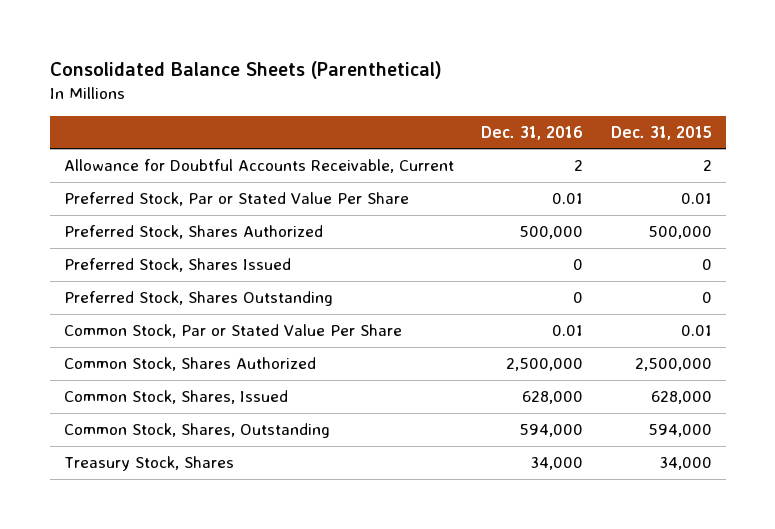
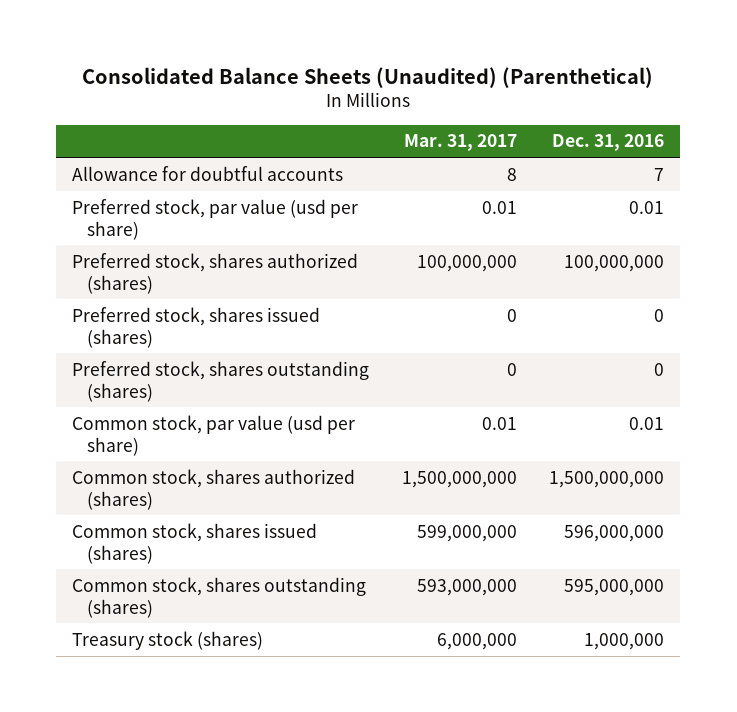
- Consolidated Balance Sheets (Parenthetical)
+ Consolidated Balance Sheets (Unaudited) (Parenthetical)
- | Dec. 31, 2016 | Dec. 31, 2015
+ | Mar. 31, 2017 | Dec. 31, 2016
- Allowance for Doubtful Accounts Receivable, Current | 2 | 2
- Preferred Stock, Par or Stated Value Per Share | 0.01 | 0.01
- Preferred Stock, Shares Authorized | 500,000 | 500,000
- Preferred Stock, Shares Issued | 0 | 0
- Preferred Stock, Shares Outstanding | 0 | 0
- Common Stock, Par or Stated Value Per Share | 0.01 | 0.01
- Common Stock, Shares Authorized | 2,500,000 | 2,500,000
- Common Stock, Shares, Issued | 628,000 | 628,000
- Common Stock, Shares, Outstanding | 594,000 | 594,000
- Treasury Stock, Shares | 34,000 | 34,000
+ Allowance for doubtful accounts | 8 | 7
+ Preferred stock, par value (usd per share) | 0.01 | 0.01
+ Preferred stock, shares authorized (shares) | 100,000,000 | 100,000,000
+ Preferred stock, shares issued (shares) | 0 | 0
+ Preferred stock, shares outstanding (shares) | 0 | 0
+ Common stock, par value (usd per share) | 0.01 | 0.01
+ Common stock, shares authorized (shares) | 1,500,000,000 | 1,500,000,000
+ Common stock, shares issued (shares) | 599,000,000 | 596,000,000
+ Common stock, shares outstanding (shares) | 593,000,000 | 595,000,000
+ Treasury stock (shares) | 6,000,000 | 1,000,000

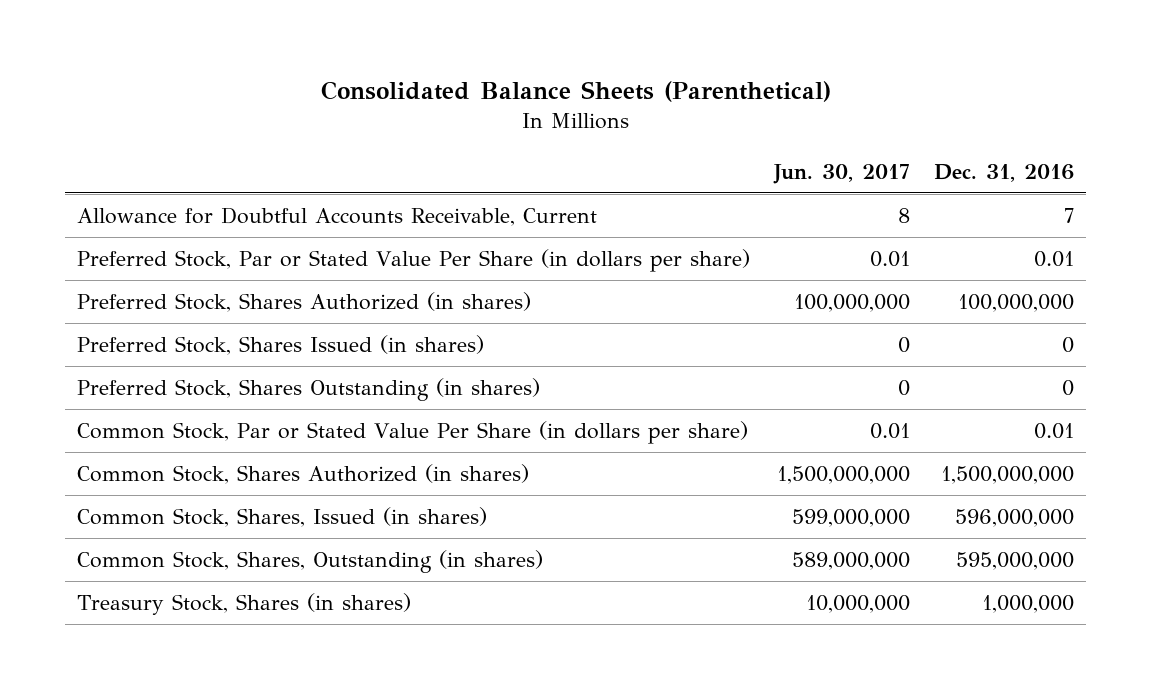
- Consolidated Balance Sheets (Unaudited) (Parenthetical)
+ Consolidated Balance Sheets (Parenthetical)
- | Mar. 31, 2017 | Dec. 31, 2016
+ | Jun. 30, 2017 | Dec. 31, 2016
- Allowance for doubtful accounts | 8 | 7
- Preferred stock, par value (usd per share) | 0.01 | 0.01
- Preferred stock, shares authorized (shares) | 100,000,000 | 100,000,000
- Preferred stock, shares issued (shares) | 0 | 0
- Preferred stock, shares outstanding (shares) | 0 | 0
- Common stock, par value (usd per share) | 0.01 | 0.01
- Common stock, shares authorized (shares) | 1,500,000,000 | 1,500,000,000
- Common stock, shares issued (shares) | 599,000,000 | 596,000,000
- Common stock, shares outstanding (shares) | 593,000,000 | 595,000,000
- Treasury stock (shares) | 6,000,000 | 1,000,000
+ Allowance for Doubtful Accounts Receivable, Current | 8 | 7
+ Preferred Stock, Par or Stated Value Per Share (in dollars per share) | 0.01 | 0.01
+ Preferred Stock, Shares Authorized (in shares) | 100,000,000 | 100,000,000
+ Preferred Stock, Shares Issued (in shares) | 0 | 0
+ Preferred Stock, Shares Outstanding (in shares) | 0 | 0
+ Common Stock, Par or Stated Value Per Share (in dollars per share) | 0.01 | 0.01
+ Common Stock, Shares Authorized (in shares) | 1,500,000,000 | 1,500,000,000
+ Common Stock, Shares, Issued (in shares) | 599,000,000 | 596,000,000
+ Common Stock, Shares, Outstanding (in shares) | 589,000,000 | 595,000,000
+ Treasury Stock, Shares (in shares) | 10,000,000 | 1,000,000

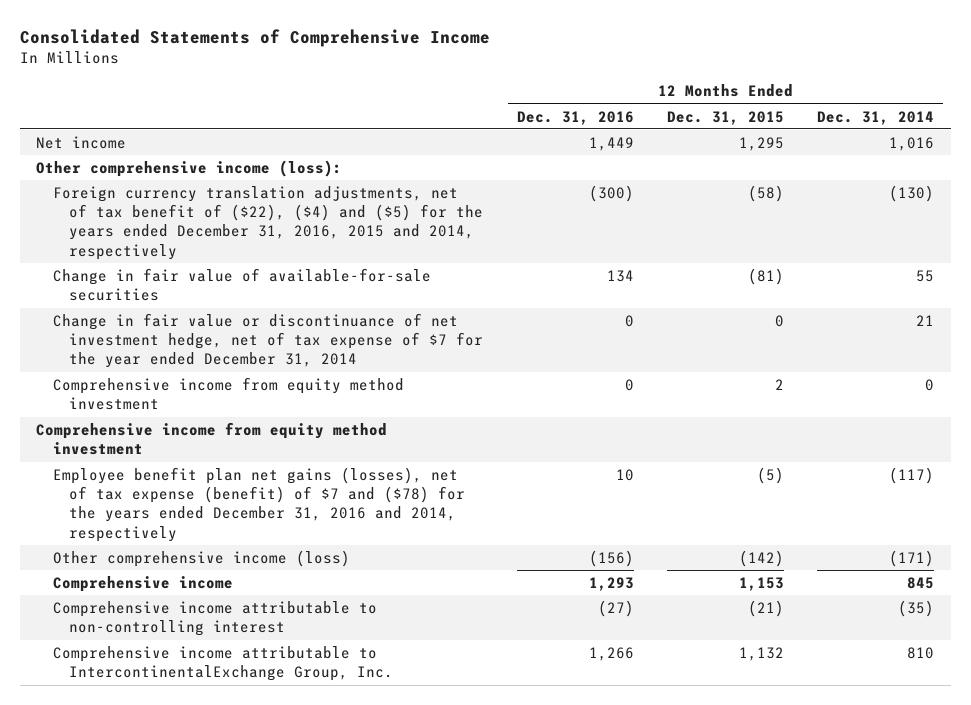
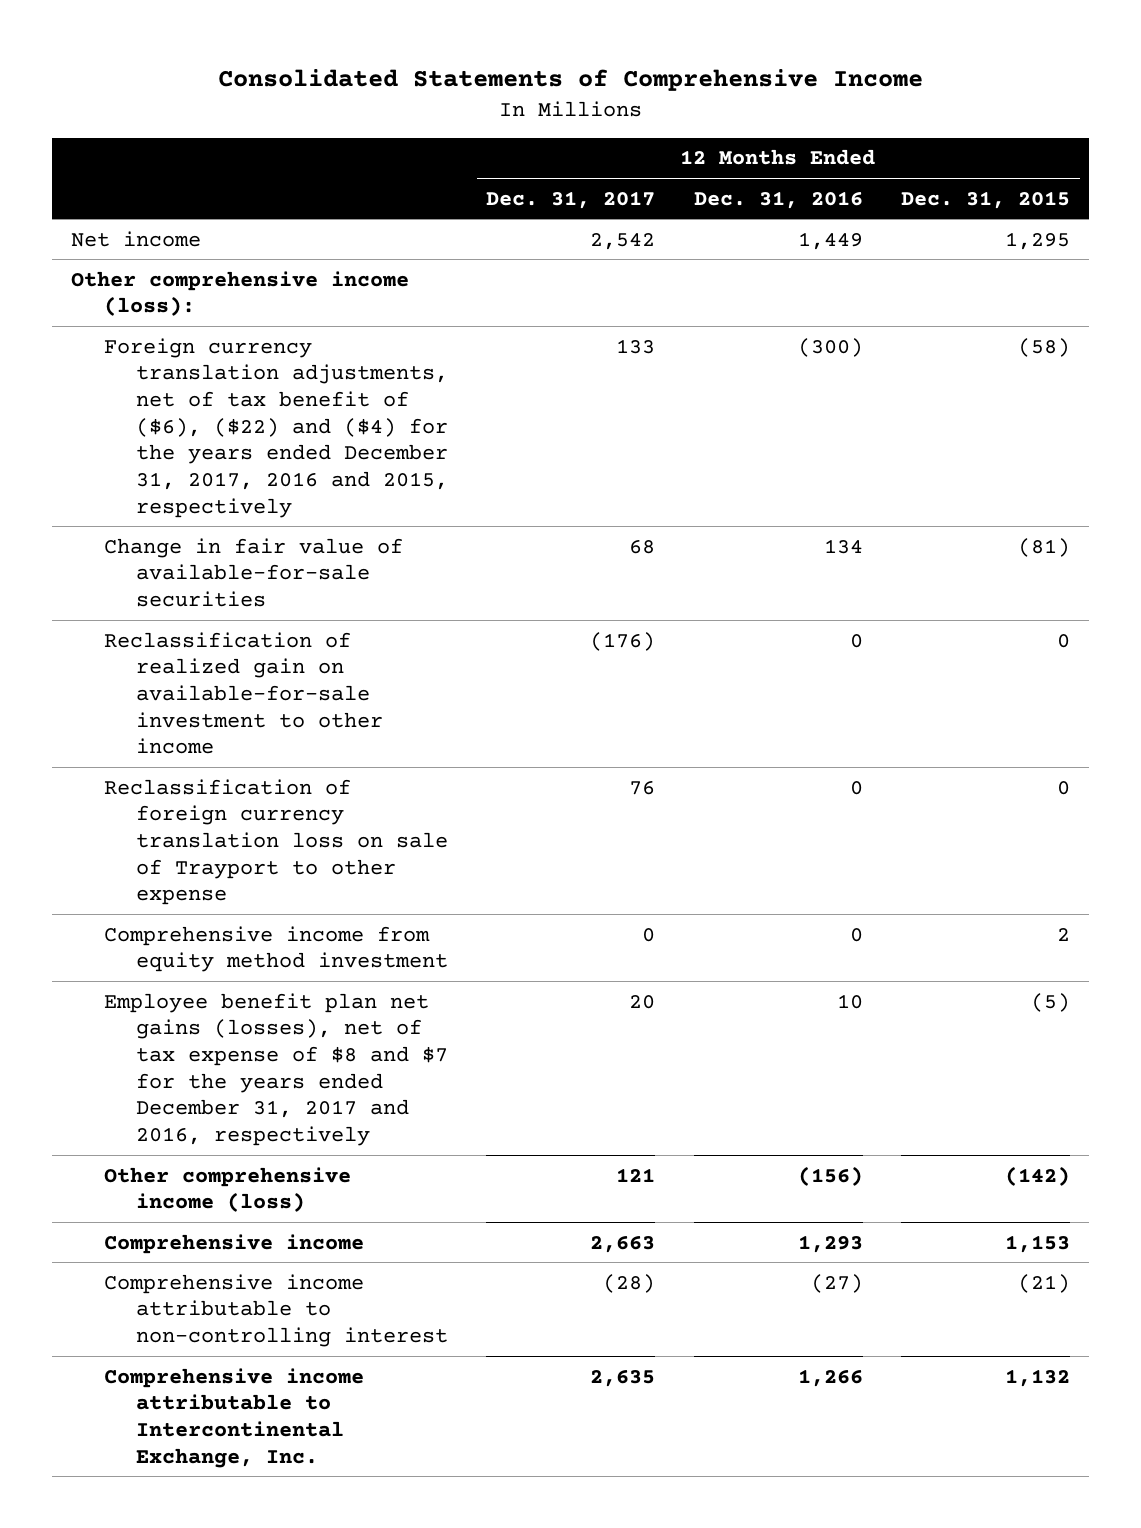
- | 12 Months Ended Dec. 31, 2016 | 12 Months Ended Dec. 31, 2015 | 12 Months Ended Dec. 31, 2014
+ | 12 Months Ended Dec. 31, 2017 | 12 Months Ended Dec. 31, 2016 | 12 Months Ended Dec. 31, 2015
- Foreign currency translation adjustments, net of tax benefit of ($22), ($4) and ($5) for the years ended December 31, 2016, 2015 and 2014, respectively | (300) | (58) | (130)
+ Foreign currency translation adjustments, net of tax benefit of ($6), ($22) and ($4) for the years ended December 31, 2017, 2016 and 2015, respectively | 133 | (300) | (58)
- Change in fair value or discontinuance of net investment hedge, net of tax expense of $7 for the year ended December 31, 2014 | 0 | 0 | 21
+ Reclassification of realized gain on available-for-sale investment to other income | (176) | 0 | 0
+ Reclassification of foreign currency translation loss on sale of Trayport to other expense | 76 | 0 | 0
- Comprehensive income from equity method investment
- Employee benefit plan net gains (losses), net of tax expense (benefit) of $7 and ($78) for the years ended December 31, 2016 and 2014, respectively | 10 | (5) | (117)
+ Employee benefit plan net gains (losses), net of tax expense of $8 and $7 for the years ended December 31, 2017 and 2016, respectively | 20 | 10 | (5)
- Comprehensive income attributable to IntercontinentalExchange Group, Inc. | 1,266 | 1,132 | 810
+ Comprehensive income attributable to Intercontinental Exchange, Inc. | 2,635 | 1,266 | 1,132

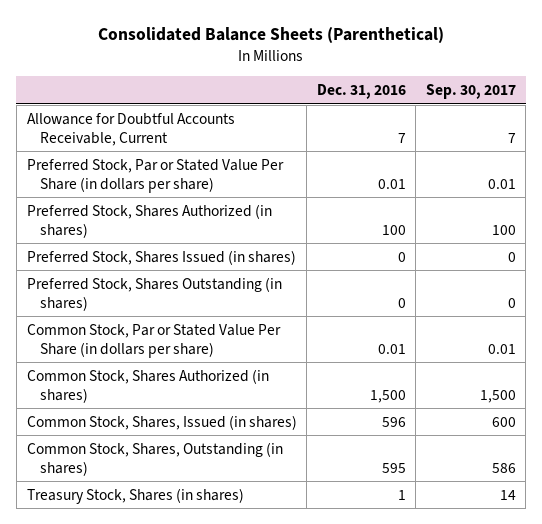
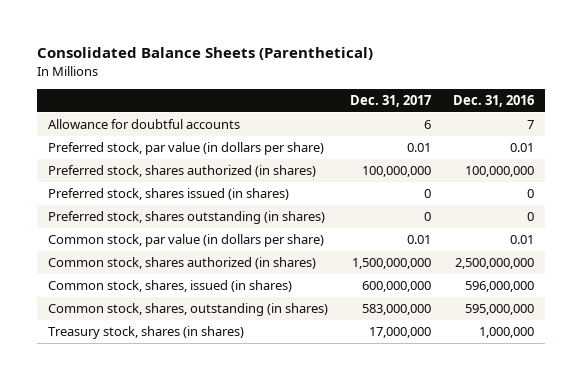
- | Dec. 31, 2016 | Sep. 30, 2017
+ | Dec. 31, 2017 | Dec. 31, 2016
- Allowance for Doubtful Accounts Receivable, Current | 7 | 7
- Preferred Stock, Par or Stated Value Per Share (in dollars per share) | 0.01 | 0.01
- Preferred Stock, Shares Authorized (in shares) | 100 | 100
- Preferred Stock, Shares Issued (in shares) | 0 | 0
- Preferred Stock, Shares Outstanding (in shares) | 0 | 0
- Common Stock, Par or Stated Value Per Share (in dollars per share) | 0.01 | 0.01
- Common Stock, Shares Authorized (in shares) | 1,500 | 1,500
- Common Stock, Shares, Issued (in shares) | 596 | 600
- Common Stock, Shares, Outstanding (in shares) | 595 | 586
- Treasury Stock, Shares (in shares) | 1 | 14
+ Allowance for doubtful accounts | 6 | 7
+ Preferred stock, par value (in dollars per share) | 0.01 | 0.01
+ Preferred stock, shares authorized (in shares) | 100,000,000 | 100,000,000
+ Preferred stock, shares issued (in shares) | 0 | 0
+ Preferred stock, shares outstanding (in shares) | 0 | 0
+ Common stock, par value (in dollars per share) | 0.01 | 0.01
+ Common stock, shares authorized (in shares) | 1,500,000,000 | 2,500,000,000
+ Common stock, shares, issued (in shares) | 600,000,000 | 596,000,000
+ Common stock, shares, outstanding (in shares) | 583,000,000 | 595,000,000
+ Treasury stock, shares (in shares) | 17,000,000 | 1,000,000

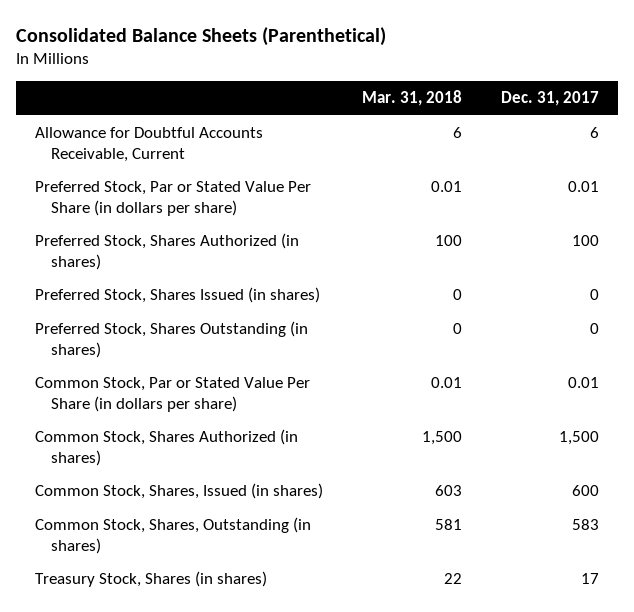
- | Dec. 31, 2017 | Dec. 31, 2016
+ | Mar. 31, 2018 | Dec. 31, 2017
- Allowance for doubtful accounts | 6 | 7
- Preferred stock, par value (in dollars per share) | 0.01 | 0.01
- Preferred stock, shares authorized (in shares) | 100,000,000 | 100,000,000
- Preferred stock, shares issued (in shares) | 0 | 0
- Preferred stock, shares outstanding (in shares) | 0 | 0
- Common stock, par value (in dollars per share) | 0.01 | 0.01
- Common stock, shares authorized (in shares) | 1,500,000,000 | 2,500,000,000
- Common stock, shares, issued (in shares) | 600,000,000 | 596,000,000
- Common stock, shares, outstanding (in shares) | 583,000,000 | 595,000,000
- Treasury stock, shares (in shares) | 17,000,000 | 1,000,000
+ Allowance for Doubtful Accounts Receivable, Current | 6 | 6
+ Preferred Stock, Par or Stated Value Per Share (in dollars per share) | 0.01 | 0.01
+ Preferred Stock, Shares Authorized (in shares) | 100 | 100
+ Preferred Stock, Shares Issued (in shares) | 0 | 0
+ Preferred Stock, Shares Outstanding (in shares) | 0 | 0
+ Common Stock, Par or Stated Value Per Share (in dollars per share) | 0.01 | 0.01
+ Common Stock, Shares Authorized (in shares) | 1,500 | 1,500
+ Common Stock, Shares, Issued (in shares) | 603 | 600
+ Common Stock, Shares, Outstanding (in shares) | 581 | 583
+ Treasury Stock, Shares (in shares) | 22 | 17

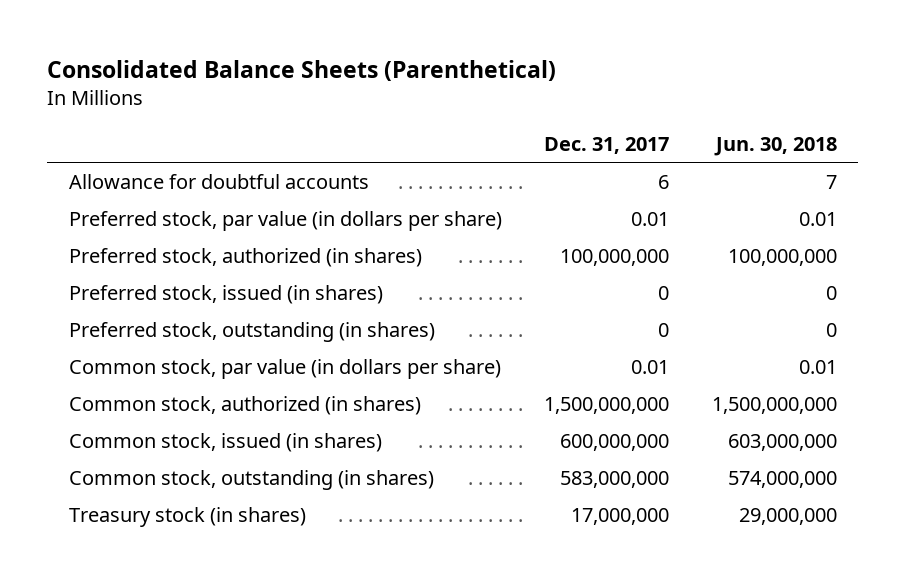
- | Mar. 31, 2018 | Dec. 31, 2017
+ | Dec. 31, 2017 | Jun. 30, 2018
- Allowance for Doubtful Accounts Receivable, Current | 6 | 6
- Preferred Stock, Par or Stated Value Per Share (in dollars per share) | 0.01 | 0.01
- Preferred Stock, Shares Authorized (in shares) | 100 | 100
- Preferred Stock, Shares Issued (in shares) | 0 | 0
- Preferred Stock, Shares Outstanding (in shares) | 0 | 0
- Common Stock, Par or Stated Value Per Share (in dollars per share) | 0.01 | 0.01
- Common Stock, Shares Authorized (in shares) | 1,500 | 1,500
- Common Stock, Shares, Issued (in shares) | 603 | 600
- Common Stock, Shares, Outstanding (in shares) | 581 | 583
- Treasury Stock, Shares (in shares) | 22 | 17
+ Allowance for doubtful accounts | 6 | 7
+ Preferred stock, par value (in dollars per share) | 0.01 | 0.01
+ Preferred stock, authorized (in shares) | 100,000,000 | 100,000,000
+ Preferred stock, issued (in shares) | 0 | 0
+ Preferred stock, outstanding (in shares) | 0 | 0
+ Common stock, par value (in dollars per share) | 0.01 | 0.01
+ Common stock, authorized (in shares) | 1,500,000,000 | 1,500,000,000
+ Common stock, issued (in shares) | 600,000,000 | 603,000,000
+ Common stock, outstanding (in shares) | 583,000,000 | 574,000,000
+ Treasury stock (in shares) | 17,000,000 | 29,000,000

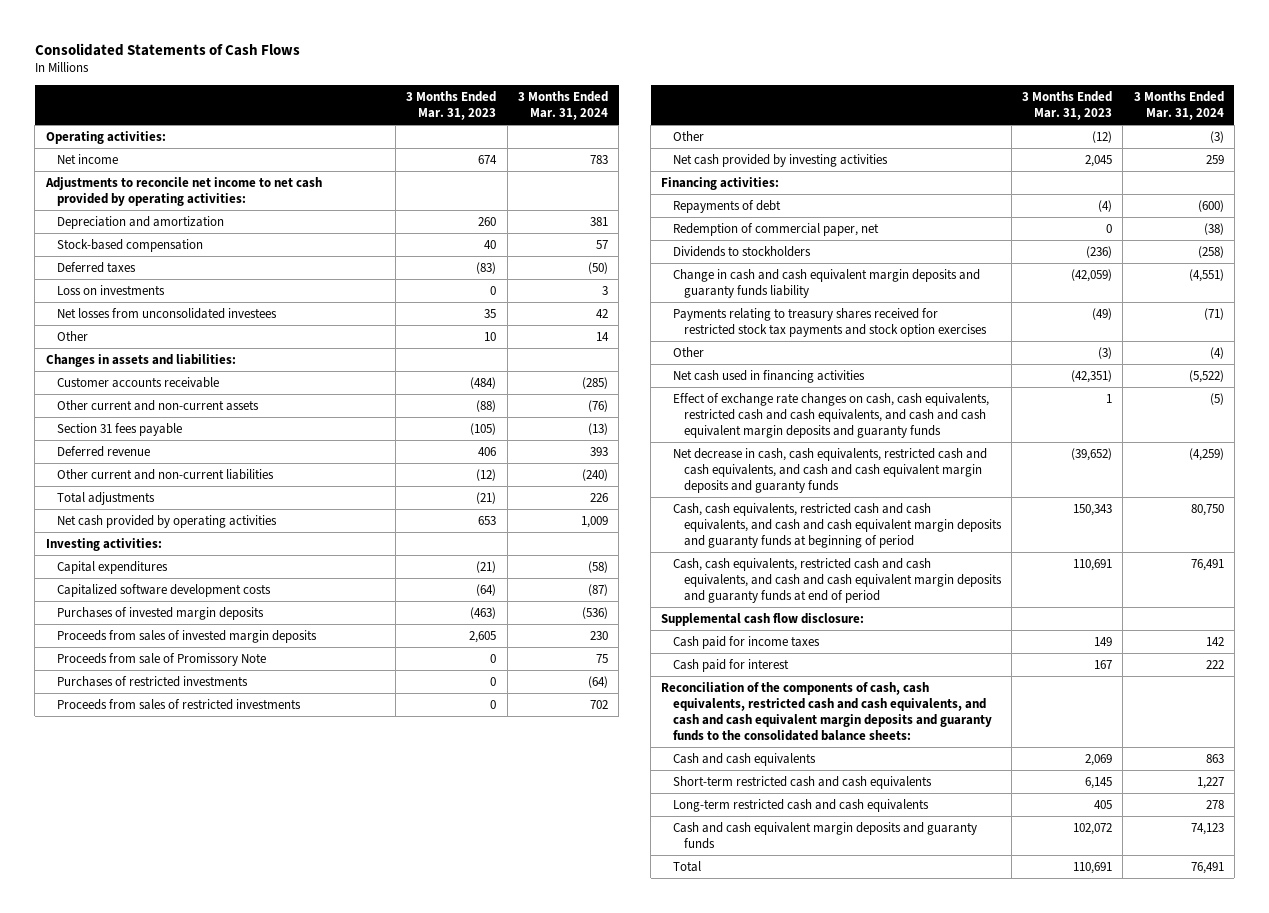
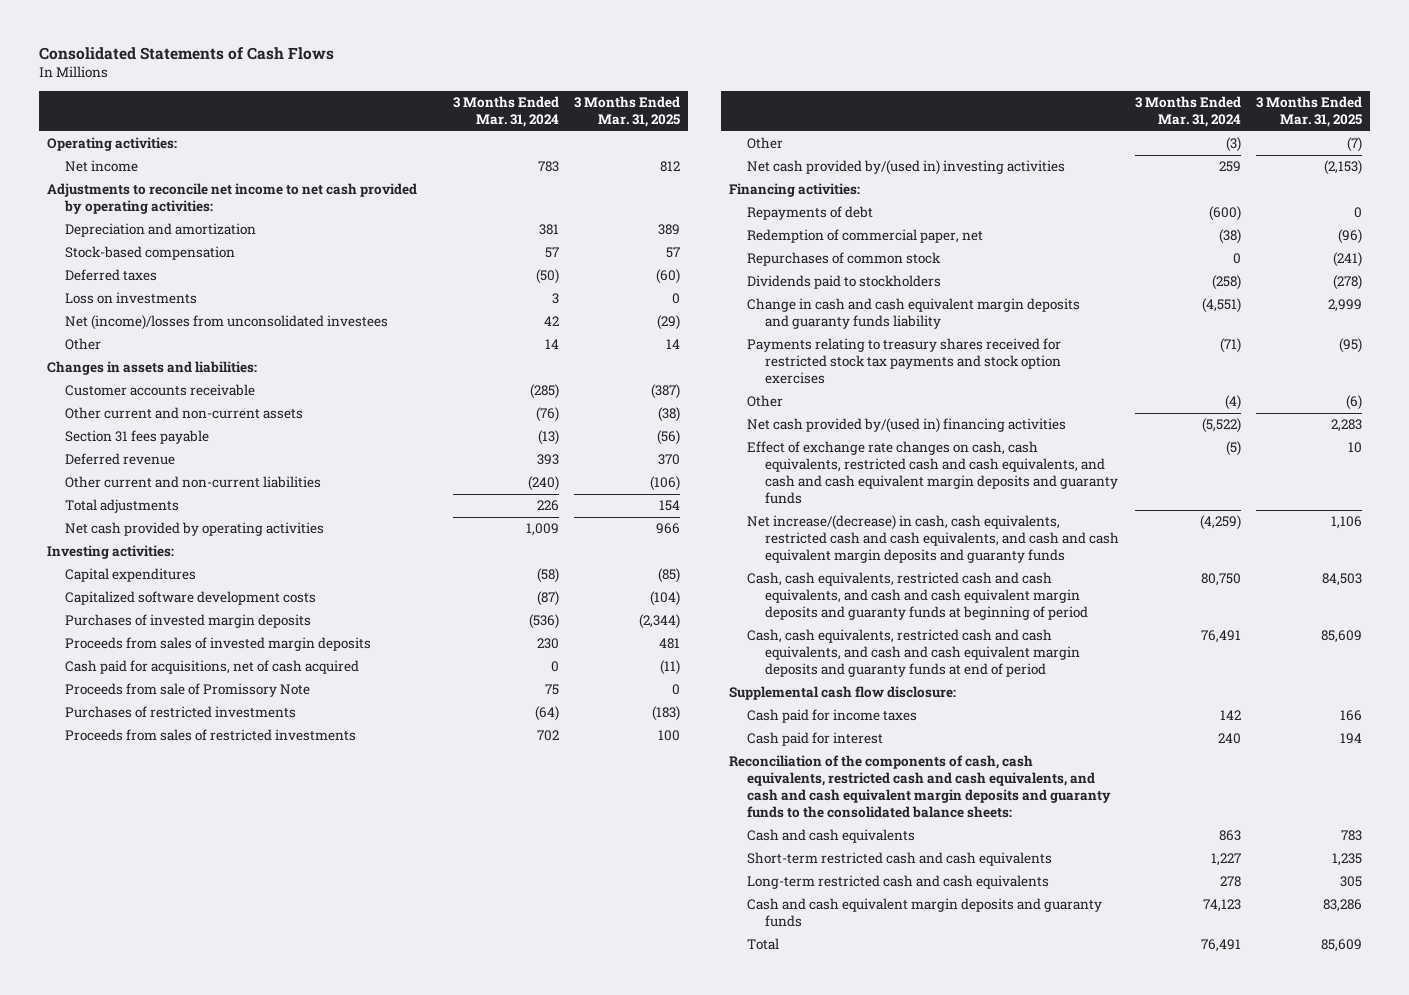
- | 3 Months Ended Mar. 31, 2023 | 3 Months Ended Mar. 31, 2024
+ | 3 Months Ended Mar. 31, 2024 | 3 Months Ended Mar. 31, 2025
- Net losses from unconsolidated investees | 35 | 42
+ Net (income)/losses from unconsolidated investees | 42 | (29)
+ Cash paid for acquisitions, net of cash acquired | 0 | (11)
- Net cash provided by investing activities | 2,045 | 259
+ Net cash provided by/(used in) investing activities | 259 | (2,153)
- Dividends to stockholders | (236) | (258)
+ Repurchases of common stock | 0 | (241)
+ Dividends paid to stockholders | (258) | (278)
- Net cash used in financing activities | (42,351) | (5,522)
+ Net cash provided by/(used in) financing activities | (5,522) | 2,283
- Net decrease in cash, cash equivalents, restricted cash and cash equivalents, and cash and cash equivalent margin deposits and guaranty funds | (39,652) | (4,259)
+ Net increase/(decrease) in cash, cash equivalents, restricted cash and cash equivalents, and cash and cash equivalent margin deposits and guaranty funds | (4,259) | 1,106
- Cash paid for interest | 167 | 222
+ Cash paid for interest | 240 | 194

